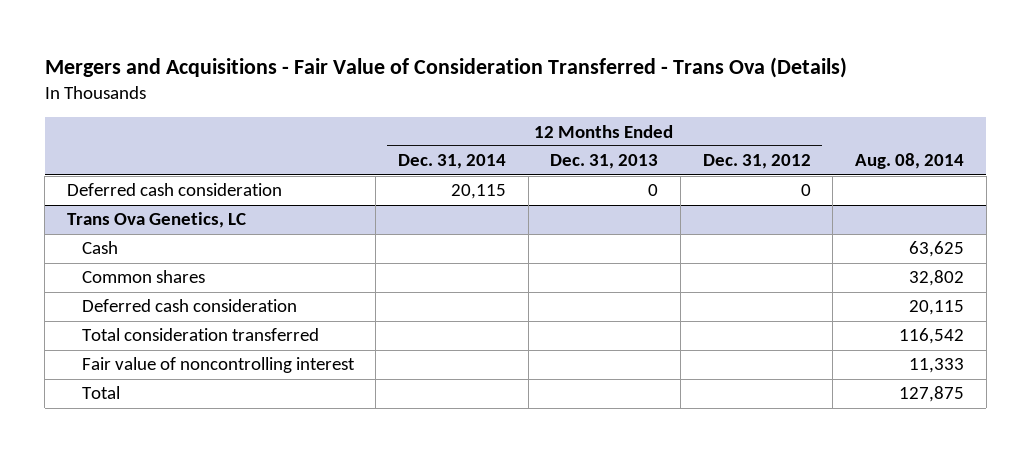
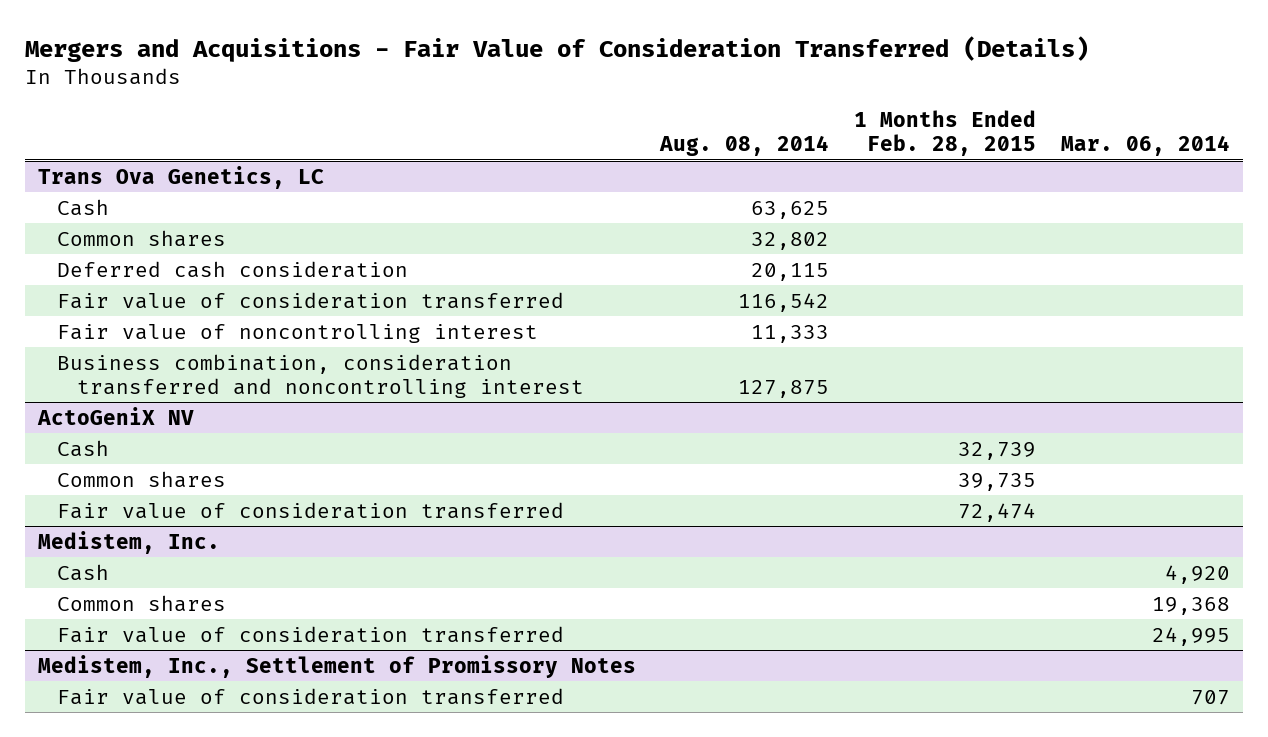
- Mergers and Acquisitions - Fair Value of Consideration Transferred - Trans Ova (Details)
+ Mergers and Acquisitions - Fair Value of Consideration Transferred (Details)
- | 12 Months Ended Dec. 31, 2014 | 12 Months Ended Dec. 31, 2013 | 12 Months Ended Dec. 31, 2012 | Aug. 08, 2014
+ | Aug. 08, 2014 | 1 Months Ended Feb. 28, 2015 | Mar. 06, 2014
- Deferred cash consideration | 20,115 | 0 | 0 |
@ Trans Ova Genetics, LC
- Total consideration transferred | | | | 116,542
+ Fair value of consideration transferred | 116,542 | |
- Total | | | | 127,875
+ Business combination, consideration transferred and noncontrolling interest | 127,875 | |
+ ActoGeniX NV
+ Cash | | 32,739 |
+ Common shares | | 39,735 |
+ Fair value of consideration transferred | | 72,474 |
+ Medistem, Inc.
+ Cash | | | 4,920
+ Common shares | | | 19,368
+ Fair value of consideration transferred | | | 24,995
+ Medistem, Inc., Settlement of Promissory Notes
+ Fair value of consideration transferred | | | 707

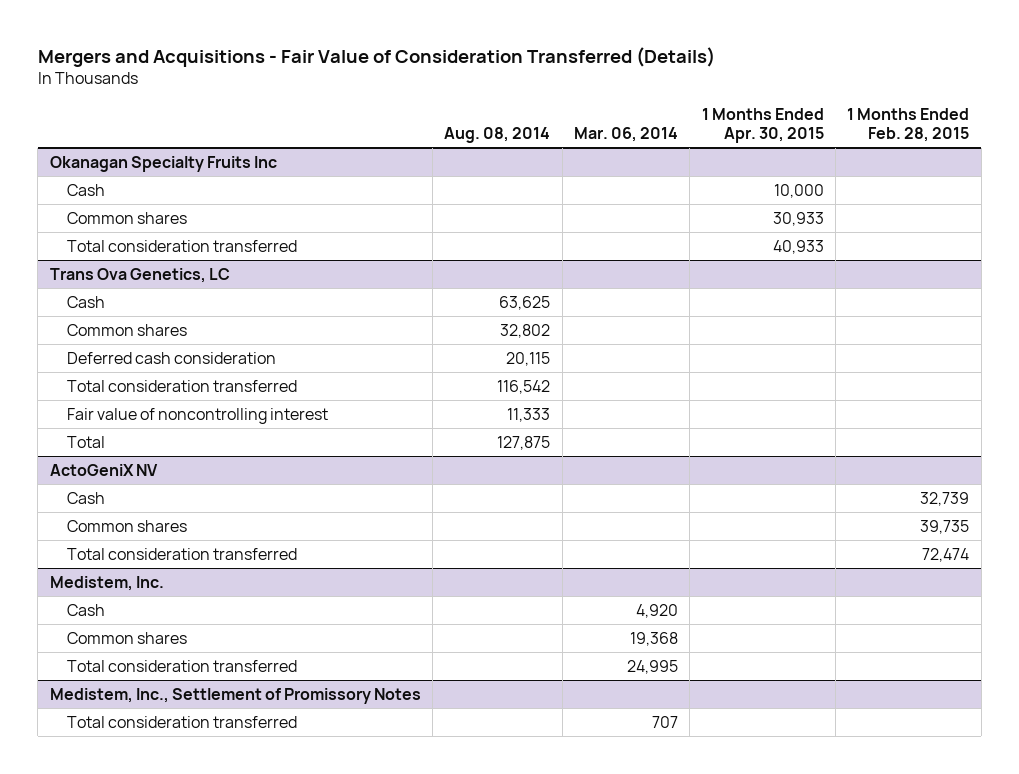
- | Aug. 08, 2014 | 1 Months Ended Feb. 28, 2015 | Mar. 06, 2014
+ | Aug. 08, 2014 | Mar. 06, 2014 | 1 Months Ended Apr. 30, 2015 | 1 Months Ended Feb. 28, 2015
+ Okanagan Specialty Fruits Inc
+ Cash | | | 10,000 |
+ Common shares | | | 30,933 |
+ Total consideration transferred | | | 40,933 |
@ Trans Ova Genetics, LC
- Fair value of consideration transferred | 116,542 | |
+ Total consideration transferred | 116,542 | | |
- Business combination, consideration transferred and noncontrolling interest | 127,875 | |
+ Total | 127,875 | | |
@ ActoGeniX NV
- Fair value of consideration transferred | | 72,474 |
+ Total consideration transferred | | | | 72,474
@ Medistem, Inc.
- Fair value of consideration transferred | | | 24,995
+ Total consideration transferred | | 24,995 | |
@ Medistem, Inc., Settlement of Promissory Notes
- Fair value of consideration transferred | | | 707
+ Total consideration transferred | | 707 | |

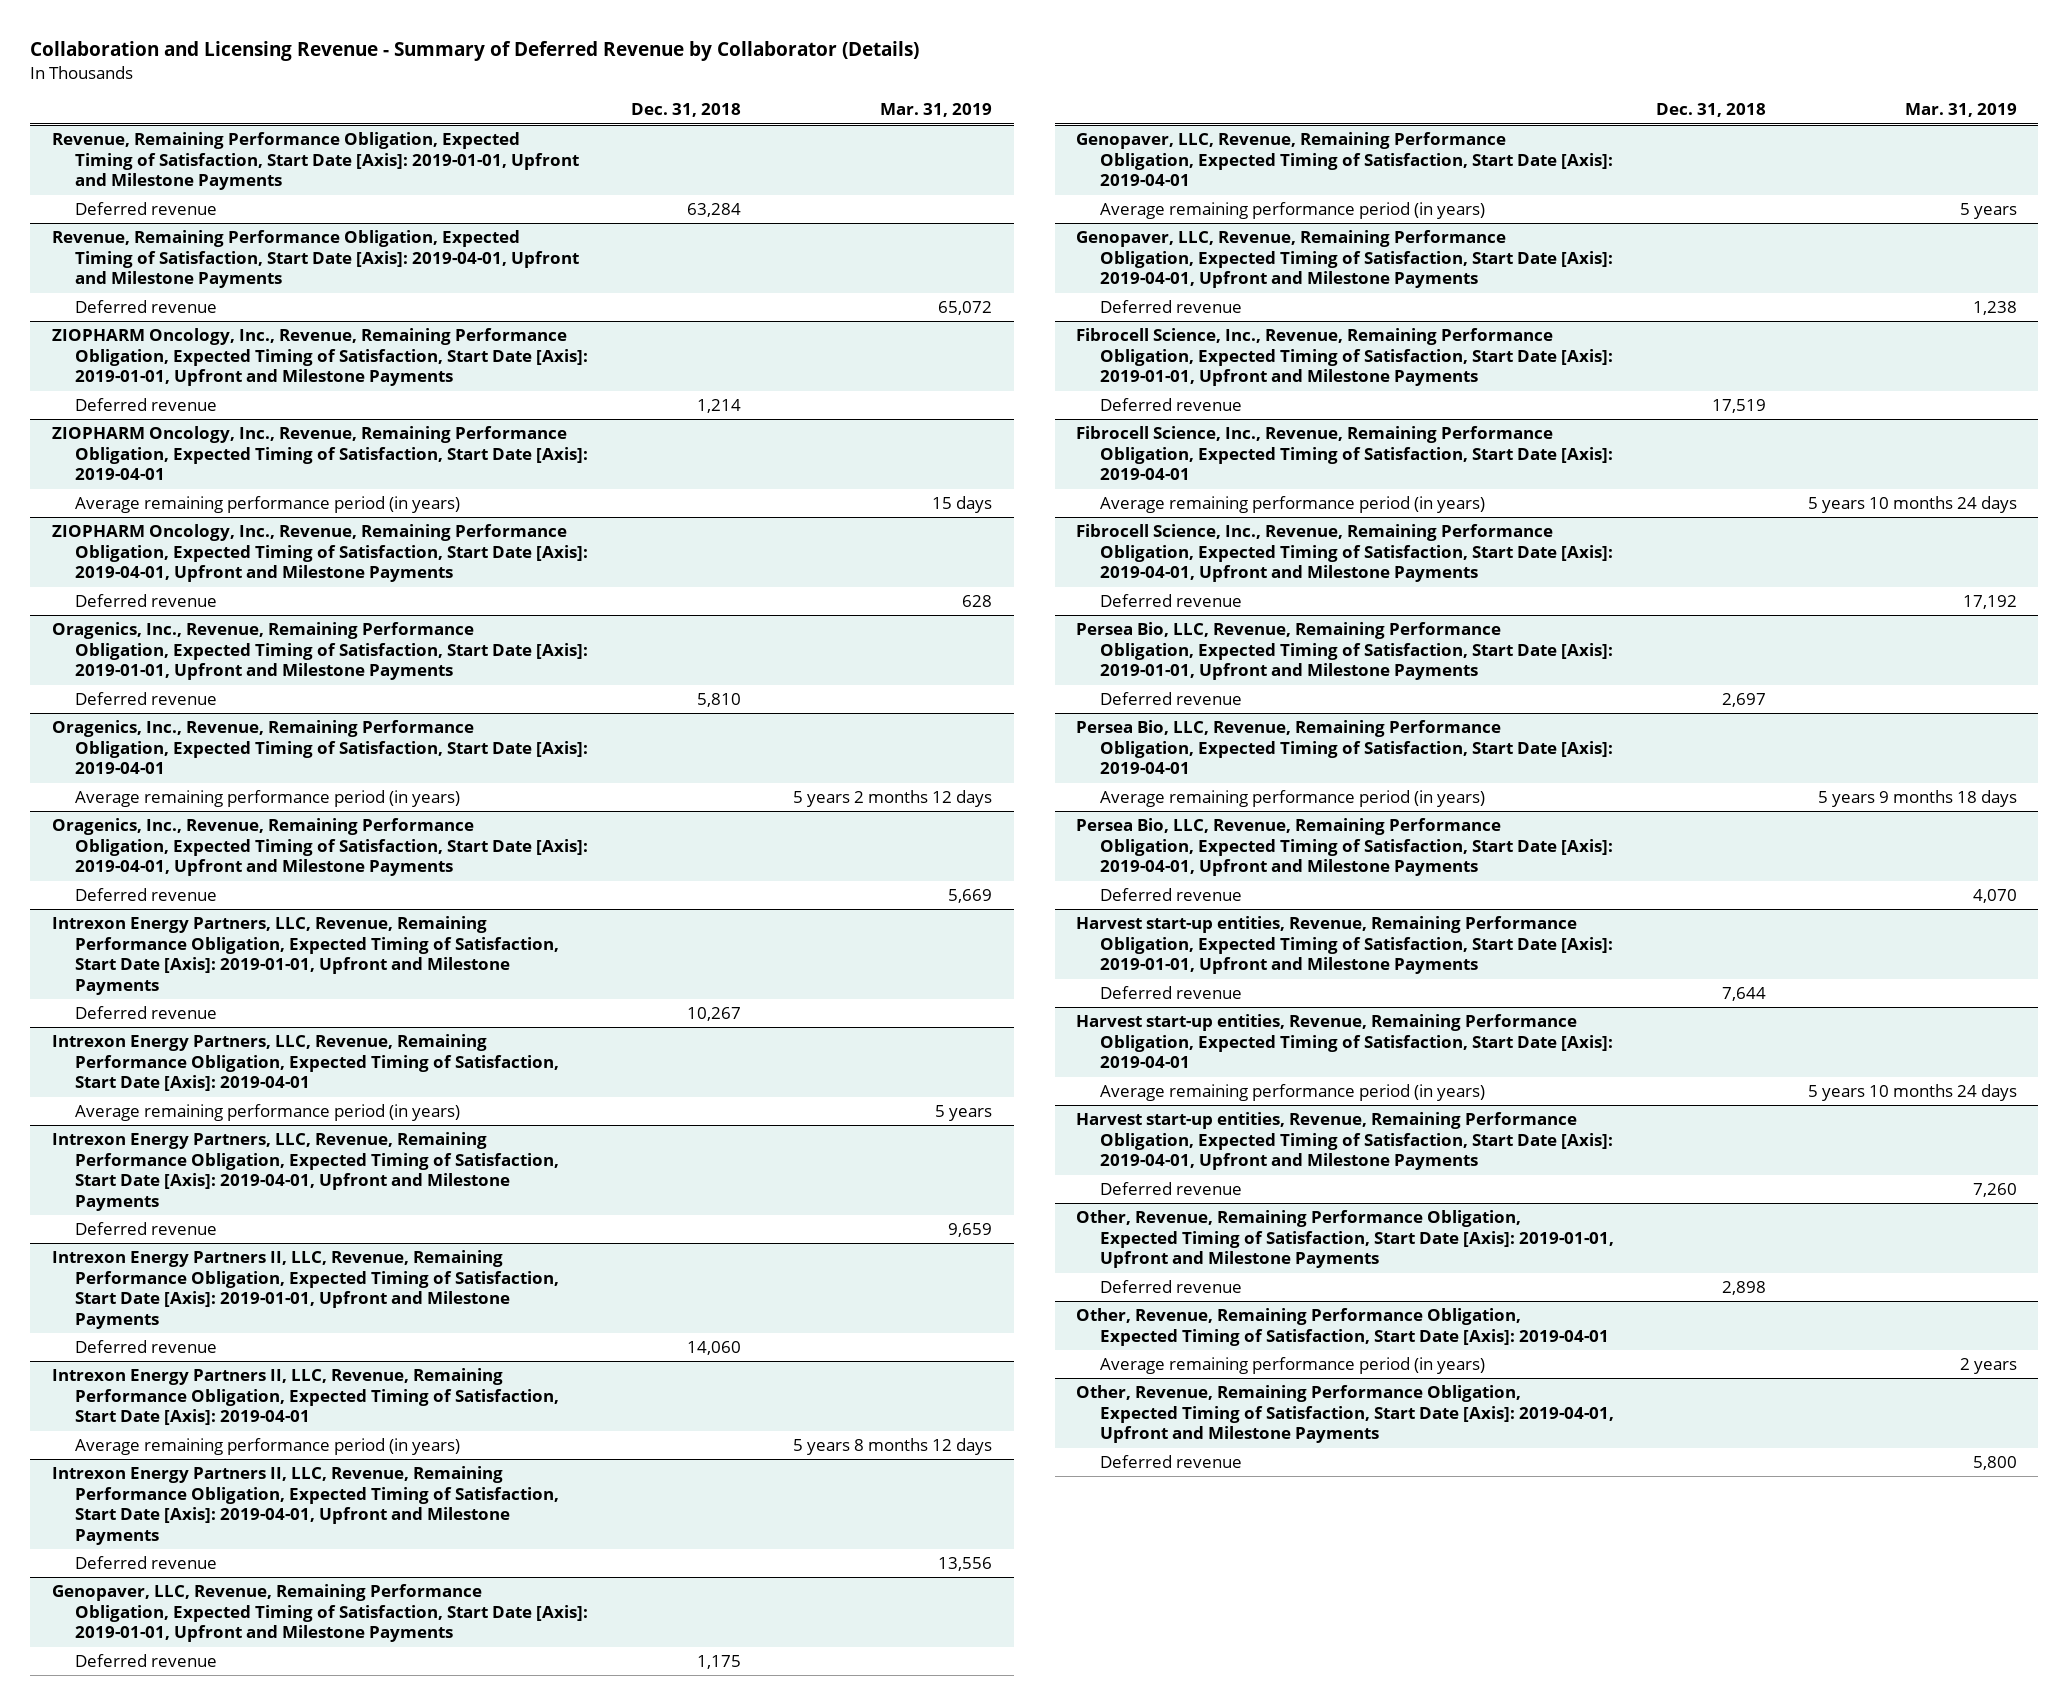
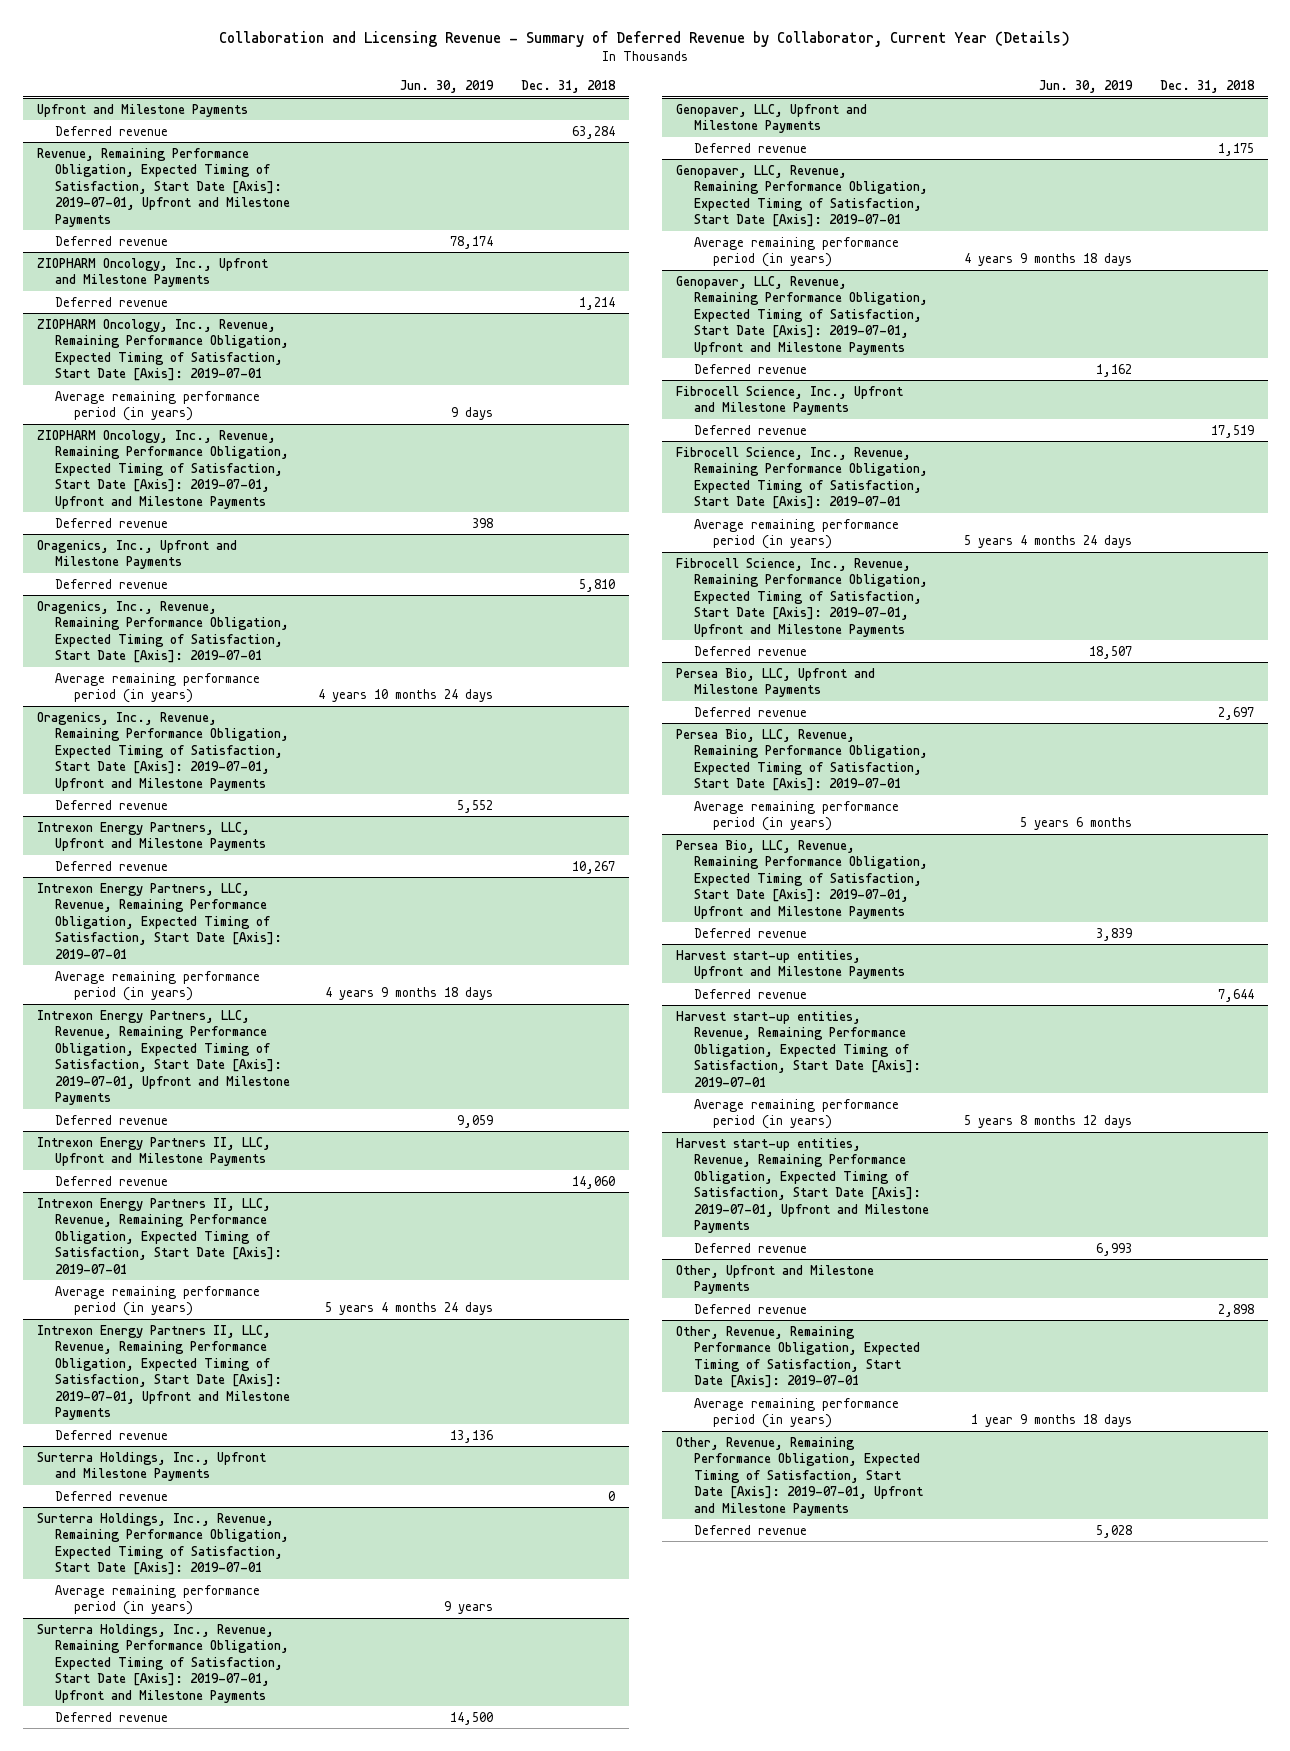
- Collaboration and Licensing Revenue - Summary of Deferred Revenue by Collaborator (Details)
+ Collaboration and Licensing Revenue - Summary of Deferred Revenue by Collaborator, Current Year (Details)
- | Dec. 31, 2018 | Mar. 31, 2019
+ | Jun. 30, 2019 | Dec. 31, 2018
- Revenue, Remaining Performance Obligation, Expected Timing of Satisfaction, Start Date [Axis]: 2019-01-01, Upfront and Milestone Payments
+ Upfront and Milestone Payments
- Revenue, Remaining Performance Obligation, Expected Timing of Satisfaction, Start Date [Axis]: 2019-04-01, Upfront and Milestone Payments
+ Revenue, Remaining Performance Obligation, Expected Timing of Satisfaction, Start Date [Axis]: 2019-07-01, Upfront and Milestone Payments
- ZIOPHARM Oncology, Inc., Revenue, Remaining Performance Obligation, Expected Timing of Satisfaction, Start Date [Axis]: 2019-01-01, Upfront and Milestone Payments
+ ZIOPHARM Oncology, Inc., Upfront and Milestone Payments
- ZIOPHARM Oncology, Inc., Revenue, Remaining Performance Obligation, Expected Timing of Satisfaction, Start Date [Axis]: 2019-04-01
+ ZIOPHARM Oncology, Inc., Revenue, Remaining Performance Obligation, Expected Timing of Satisfaction, Start Date [Axis]: 2019-07-01
- ZIOPHARM Oncology, Inc., Revenue, Remaining Performance Obligation, Expected Timing of Satisfaction, Start Date [Axis]: 2019-04-01, Upfront and Milestone Payments
+ ZIOPHARM Oncology, Inc., Revenue, Remaining Performance Obligation, Expected Timing of Satisfaction, Start Date [Axis]: 2019-07-01, Upfront and Milestone Payments
- Oragenics, Inc., Revenue, Remaining Performance Obligation, Expected Timing of Satisfaction, Start Date [Axis]: 2019-01-01, Upfront and Milestone Payments
+ Oragenics, Inc., Upfront and Milestone Payments
- Oragenics, Inc., Revenue, Remaining Performance Obligation, Expected Timing of Satisfaction, Start Date [Axis]: 2019-04-01
+ Oragenics, Inc., Revenue, Remaining Performance Obligation, Expected Timing of Satisfaction, Start Date [Axis]: 2019-07-01
- Oragenics, Inc., Revenue, Remaining Performance Obligation, Expected Timing of Satisfaction, Start Date [Axis]: 2019-04-01, Upfront and Milestone Payments
+ Oragenics, Inc., Revenue, Remaining Performance Obligation, Expected Timing of Satisfaction, Start Date [Axis]: 2019-07-01, Upfront and Milestone Payments
- Intrexon Energy Partners, LLC, Revenue, Remaining Performance Obligation, Expected Timing of Satisfaction, Start Date [Axis]: 2019-01-01, Upfront and Milestone Payments
+ Intrexon Energy Partners, LLC, Upfront and Milestone Payments
- Intrexon Energy Partners, LLC, Revenue, Remaining Performance Obligation, Expected Timing of Satisfaction, Start Date [Axis]: 2019-04-01
+ Intrexon Energy Partners, LLC, Revenue, Remaining Performance Obligation, Expected Timing of Satisfaction, Start Date [Axis]: 2019-07-01
- Intrexon Energy Partners, LLC, Revenue, Remaining Performance Obligation, Expected Timing of Satisfaction, Start Date [Axis]: 2019-04-01, Upfront and Milestone Payments
+ Intrexon Energy Partners, LLC, Revenue, Remaining Performance Obligation, Expected Timing of Satisfaction, Start Date [Axis]: 2019-07-01, Upfront and Milestone Payments
- Intrexon Energy Partners II, LLC, Revenue, Remaining Performance Obligation, Expected Timing of Satisfaction, Start Date [Axis]: 2019-01-01, Upfront and Milestone Payments
+ Intrexon Energy Partners II, LLC, Upfront and Milestone Payments
- Intrexon Energy Partners II, LLC, Revenue, Remaining Performance Obligation, Expected Timing of Satisfaction, Start Date [Axis]: 2019-04-01
+ Intrexon Energy Partners II, LLC, Revenue, Remaining Performance Obligation, Expected Timing of Satisfaction, Start Date [Axis]: 2019-07-01
- Intrexon Energy Partners II, LLC, Revenue, Remaining Performance Obligation, Expected Timing of Satisfaction, Start Date [Axis]: 2019-04-01, Upfront and Milestone Payments
+ Intrexon Energy Partners II, LLC, Revenue, Remaining Performance Obligation, Expected Timing of Satisfaction, Start Date [Axis]: 2019-07-01, Upfront and Milestone Payments
- Genopaver, LLC, Revenue, Remaining Performance Obligation, Expected Timing of Satisfaction, Start Date [Axis]: 2019-01-01, Upfront and Milestone Payments
+ Surterra Holdings, Inc., Upfront and Milestone Payments
+ Deferred revenue | | 0
+ Surterra Holdings, Inc., Revenue, Remaining Performance Obligation, Expected Timing of Satisfaction, Start Date [Axis]: 2019-07-01
+ Average remaining performance period (in years) | 9 years |
+ Surterra Holdings, Inc., Revenue, Remaining Performance Obligation, Expected Timing of Satisfaction, Start Date [Axis]: 2019-07-01, Upfront and Milestone Payments
+ Deferred revenue | 14,500 |
+ Genopaver, LLC, Upfront and Milestone Payments
- Genopaver, LLC, Revenue, Remaining Performance Obligation, Expected Timing of Satisfaction, Start Date [Axis]: 2019-04-01
+ Genopaver, LLC, Revenue, Remaining Performance Obligation, Expected Timing of Satisfaction, Start Date [Axis]: 2019-07-01
- Genopaver, LLC, Revenue, Remaining Performance Obligation, Expected Timing of Satisfaction, Start Date [Axis]: 2019-04-01, Upfront and Milestone Payments
+ Genopaver, LLC, Revenue, Remaining Performance Obligation, Expected Timing of Satisfaction, Start Date [Axis]: 2019-07-01, Upfront and Milestone Payments
- Fibrocell Science, Inc., Revenue, Remaining Performance Obligation, Expected Timing of Satisfaction, Start Date [Axis]: 2019-01-01, Upfront and Milestone Payments
+ Fibrocell Science, Inc., Upfront and Milestone Payments
- Fibrocell Science, Inc., Revenue, Remaining Performance Obligation, Expected Timing of Satisfaction, Start Date [Axis]: 2019-04-01
+ Fibrocell Science, Inc., Revenue, Remaining Performance Obligation, Expected Timing of Satisfaction, Start Date [Axis]: 2019-07-01
- Fibrocell Science, Inc., Revenue, Remaining Performance Obligation, Expected Timing of Satisfaction, Start Date [Axis]: 2019-04-01, Upfront and Milestone Payments
+ Fibrocell Science, Inc., Revenue, Remaining Performance Obligation, Expected Timing of Satisfaction, Start Date [Axis]: 2019-07-01, Upfront and Milestone Payments
- Persea Bio, LLC, Revenue, Remaining Performance Obligation, Expected Timing of Satisfaction, Start Date [Axis]: 2019-01-01, Upfront and Milestone Payments
+ Persea Bio, LLC, Upfront and Milestone Payments
- Persea Bio, LLC, Revenue, Remaining Performance Obligation, Expected Timing of Satisfaction, Start Date [Axis]: 2019-04-01
+ Persea Bio, LLC, Revenue, Remaining Performance Obligation, Expected Timing of Satisfaction, Start Date [Axis]: 2019-07-01
- Persea Bio, LLC, Revenue, Remaining Performance Obligation, Expected Timing of Satisfaction, Start Date [Axis]: 2019-04-01, Upfront and Milestone Payments
+ Persea Bio, LLC, Revenue, Remaining Performance Obligation, Expected Timing of Satisfaction, Start Date [Axis]: 2019-07-01, Upfront and Milestone Payments
- Harvest start-up entities, Revenue, Remaining Performance Obligation, Expected Timing of Satisfaction, Start Date [Axis]: 2019-01-01, Upfront and Milestone Payments
+ Harvest start-up entities, Upfront and Milestone Payments
- Harvest start-up entities, Revenue, Remaining Performance Obligation, Expected Timing of Satisfaction, Start Date [Axis]: 2019-04-01
+ Harvest start-up entities, Revenue, Remaining Performance Obligation, Expected Timing of Satisfaction, Start Date [Axis]: 2019-07-01
- Harvest start-up entities, Revenue, Remaining Performance Obligation, Expected Timing of Satisfaction, Start Date [Axis]: 2019-04-01, Upfront and Milestone Payments
+ Harvest start-up entities, Revenue, Remaining Performance Obligation, Expected Timing of Satisfaction, Start Date [Axis]: 2019-07-01, Upfront and Milestone Payments
- Other, Revenue, Remaining Performance Obligation, Expected Timing of Satisfaction, Start Date [Axis]: 2019-01-01, Upfront and Milestone Payments
+ Other, Upfront and Milestone Payments
- Other, Revenue, Remaining Performance Obligation, Expected Timing of Satisfaction, Start Date [Axis]: 2019-04-01
+ Other, Revenue, Remaining Performance Obligation, Expected Timing of Satisfaction, Start Date [Axis]: 2019-07-01
- Other, Revenue, Remaining Performance Obligation, Expected Timing of Satisfaction, Start Date [Axis]: 2019-04-01, Upfront and Milestone Payments
+ Other, Revenue, Remaining Performance Obligation, Expected Timing of Satisfaction, Start Date [Axis]: 2019-07-01, Upfront and Milestone Payments

